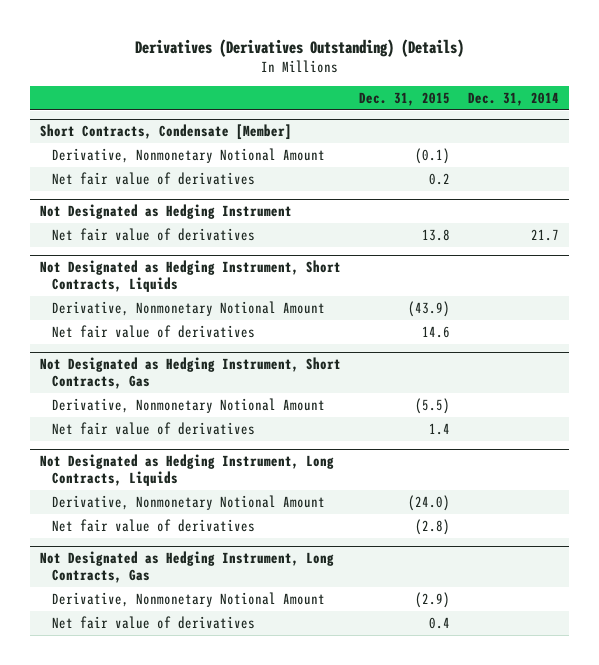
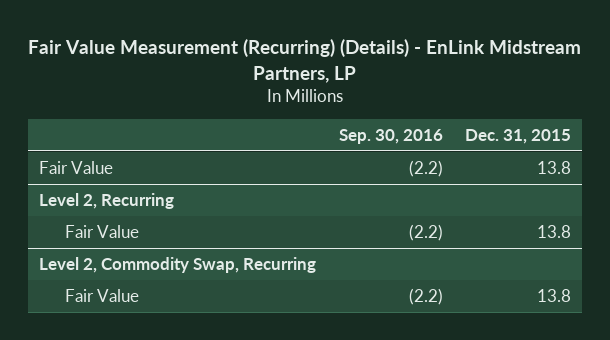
- Derivatives (Derivatives Outstanding) (Details)
+ Fair Value Measurement (Recurring) (Details) - EnLink Midstream Partners, LP
- | Dec. 31, 2015 | Dec. 31, 2014
+ | Sep. 30, 2016 | Dec. 31, 2015
- Short Contracts, Condensate [Member]
- Derivative, Nonmonetary Notional Amount | (0.1) |
- Net fair value of derivatives | 0.2 |
- Not Designated as Hedging Instrument
- Net fair value of derivatives | 13.8 | 21.7
- Not Designated as Hedging Instrument, Short Contracts, Liquids
- Derivative, Nonmonetary Notional Amount | (43.9) |
- Net fair value of derivatives | 14.6 |
- Not Designated as Hedging Instrument, Short Contracts, Gas
- Derivative, Nonmonetary Notional Amount | (5.5) |
- Net fair value of derivatives | 1.4 |
- Not Designated as Hedging Instrument, Long Contracts, Liquids
- Derivative, Nonmonetary Notional Amount | (24.0) |
- Net fair value of derivatives | (2.8) |
- Not Designated as Hedging Instrument, Long Contracts, Gas
- Derivative, Nonmonetary Notional Amount | (2.9) |
- Net fair value of derivatives | 0.4 |
+ Fair Value | (2.2) | 13.8
+ Level 2, Recurring
+ Fair Value | (2.2) | 13.8
+ Level 2, Commodity Swap, Recurring
+ Fair Value | (2.2) | 13.8

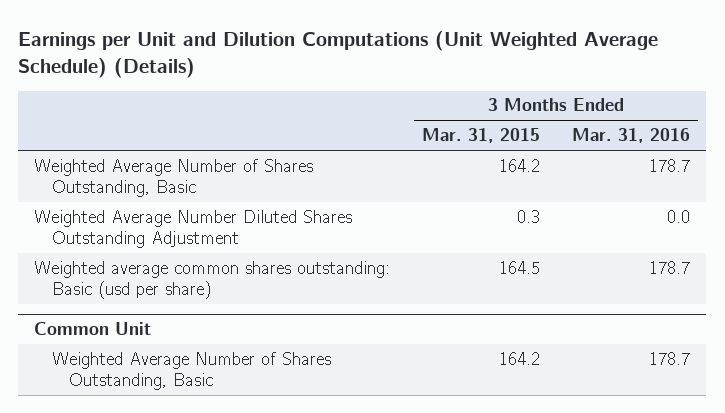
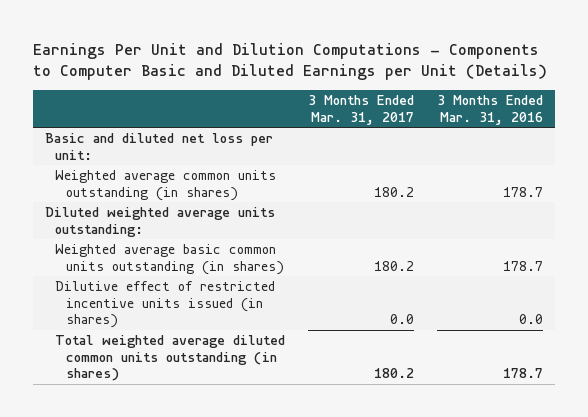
- Earnings per Unit and Dilution Computations (Unit Weighted Average Schedule) (Details)
+ Earnings Per Unit and Dilution Computations - Components to Computer Basic and Diluted Earnings per Unit (Details)
- | 3 Months Ended Mar. 31, 2015 | 3 Months Ended Mar. 31, 2016
+ | 3 Months Ended Mar. 31, 2017 | 3 Months Ended Mar. 31, 2016
- Weighted Average Number of Shares Outstanding, Basic | 164.2 | 178.7
- Weighted Average Number Diluted Shares Outstanding Adjustment | 0.3 | 0.0
- Weighted average common shares outstanding: Basic (usd per share) | 164.5 | 178.7
- Common Unit
- Weighted Average Number of Shares Outstanding, Basic | 164.2 | 178.7
+ Basic and diluted net loss per unit:
+ Weighted average common units outstanding (in shares) | 180.2 | 178.7
+ Diluted weighted average units outstanding:
+ Weighted average basic common units outstanding (in shares) | 180.2 | 178.7
+ Dilutive effect of restricted incentive units issued (in shares) | 0.0 | 0.0
+ Total weighted average diluted common units outstanding (in shares) | 180.2 | 178.7

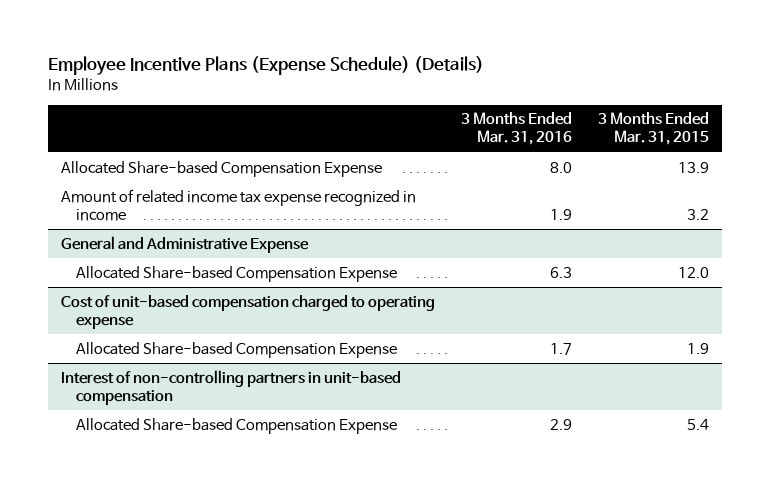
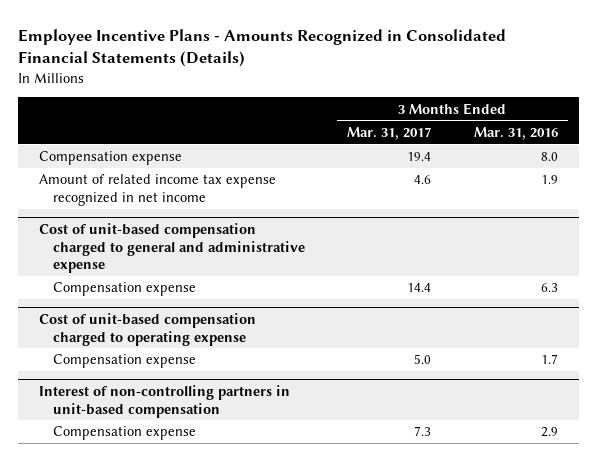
- Employee Incentive Plans (Expense Schedule) (Details)
+ Employee Incentive Plans - Amounts Recognized in Consolidated Financial Statements (Details)
- | 3 Months Ended Mar. 31, 2016 | 3 Months Ended Mar. 31, 2015
+ | 3 Months Ended Mar. 31, 2017 | 3 Months Ended Mar. 31, 2016
- Allocated Share-based Compensation Expense | 8.0 | 13.9
- Amount of related income tax expense recognized in income | 1.9 | 3.2
- General and Administrative Expense
- Allocated Share-based Compensation Expense | 6.3 | 12.0
+ Compensation expense | 19.4 | 8.0
+ Amount of related income tax expense recognized in net income | 4.6 | 1.9
+ Cost of unit-based compensation charged to general and administrative expense
+ Compensation expense | 14.4 | 6.3
@ Cost of unit-based compensation charged to operating expense
- Allocated Share-based Compensation Expense | 1.7 | 1.9
+ Compensation expense | 5.0 | 1.7
@ Interest of non-controlling partners in unit-based compensation
- Allocated Share-based Compensation Expense | 2.9 | 5.4
+ Compensation expense | 7.3 | 2.9

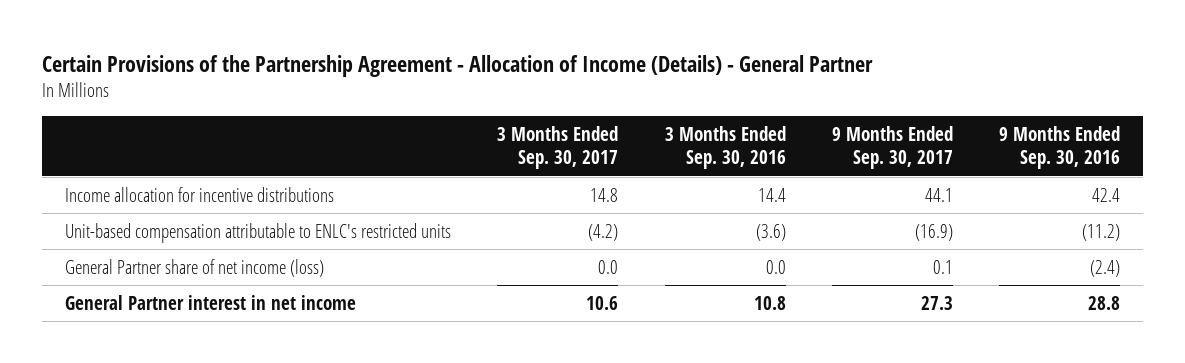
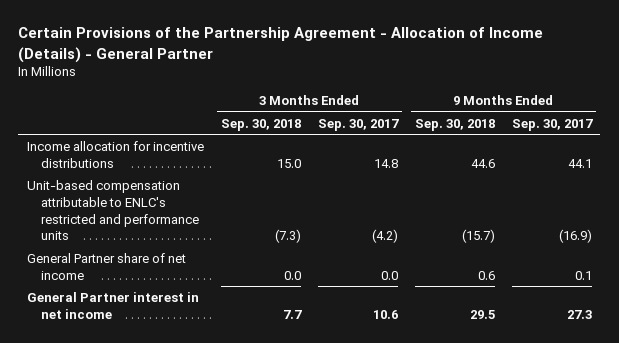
- | 3 Months Ended Sep. 30, 2017 | 3 Months Ended Sep. 30, 2016 | 9 Months Ended Sep. 30, 2017 | 9 Months Ended Sep. 30, 2016
+ | 3 Months Ended Sep. 30, 2018 | 3 Months Ended Sep. 30, 2017 | 9 Months Ended Sep. 30, 2018 | 9 Months Ended Sep. 30, 2017
- Unit-based compensation attributable to ENLC's restricted units | (4.2) | (3.6) | (16.9) | (11.2)
- General Partner share of net income (loss) | 0.0 | 0.0 | 0.1 | (2.4)
+ Unit-based compensation attributable to ENLC's restricted and performance units | (7.3) | (4.2) | (15.7) | (16.9)
+ General Partner share of net income | 0.0 | 0.0 | 0.6 | 0.1

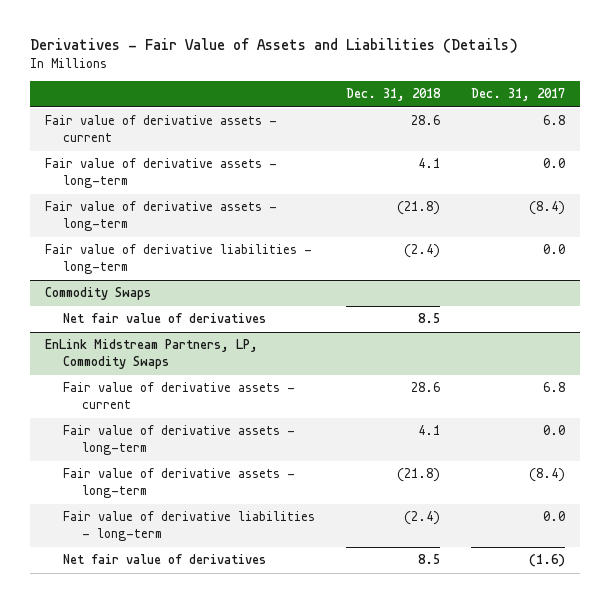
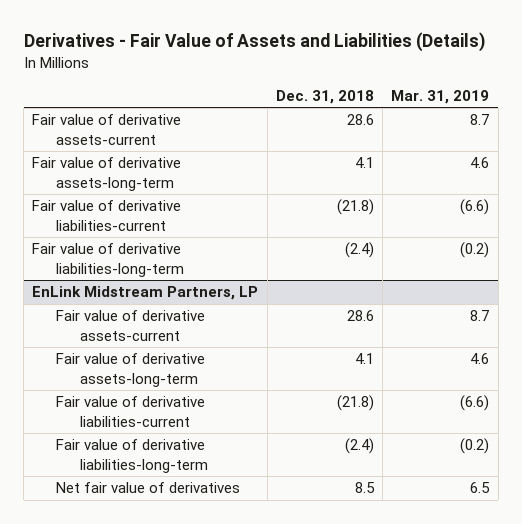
- | Dec. 31, 2018 | Dec. 31, 2017
+ | Dec. 31, 2018 | Mar. 31, 2019
- Fair value of derivative assets - current | 28.6 | 6.8
- Fair value of derivative assets - long-term | 4.1 | 0.0
- Fair value of derivative assets - long-term | (21.8) | (8.4)
- Fair value of derivative liabilities - long-term | (2.4) | 0.0
- Commodity Swaps
- Net fair value of derivatives | 8.5 |
- EnLink Midstream Partners, LP, Commodity Swaps
- Fair value of derivative assets - current | 28.6 | 6.8
- Fair value of derivative assets - long-term | 4.1 | 0.0
- Fair value of derivative assets - long-term | (21.8) | (8.4)
- Fair value of derivative liabilities - long-term | (2.4) | 0.0
+ Fair value of derivative assets-current | 28.6 | 8.7
+ Fair value of derivative assets-long-term | 4.1 | 4.6
+ Fair value of derivative liabilities-current | (21.8) | (6.6)
+ Fair value of derivative liabilities-long-term | (2.4) | (0.2)
+ EnLink Midstream Partners, LP
+ Fair value of derivative assets-current | 28.6 | 8.7
+ Fair value of derivative assets-long-term | 4.1 | 4.6
+ Fair value of derivative liabilities-current | (21.8) | (6.6)
+ Fair value of derivative liabilities-long-term | (2.4) | (0.2)

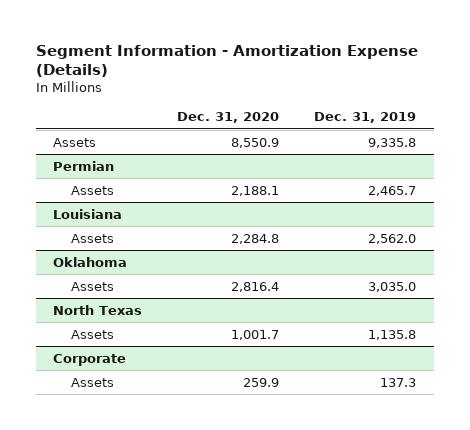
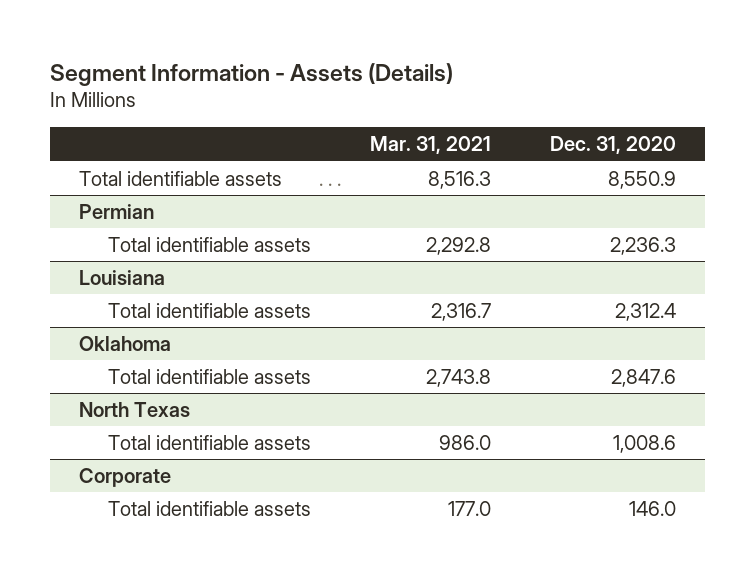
- Segment Information - Amortization Expense (Details)
+ Segment Information - Assets (Details)
- | Dec. 31, 2020 | Dec. 31, 2019
+ | Mar. 31, 2021 | Dec. 31, 2020
- Assets | 8,550.9 | 9,335.8
+ Total identifiable assets | 8,516.3 | 8,550.9
@ Permian
- Assets | 2,188.1 | 2,465.7
+ Total identifiable assets | 2,292.8 | 2,236.3
@ Louisiana
- Assets | 2,284.8 | 2,562.0
+ Total identifiable assets | 2,316.7 | 2,312.4
@ Oklahoma
- Assets | 2,816.4 | 3,035.0
+ Total identifiable assets | 2,743.8 | 2,847.6
@ North Texas
- Assets | 1,001.7 | 1,135.8
+ Total identifiable assets | 986.0 | 1,008.6
@ Corporate
- Assets | 259.9 | 137.3
+ Total identifiable assets | 177.0 | 146.0

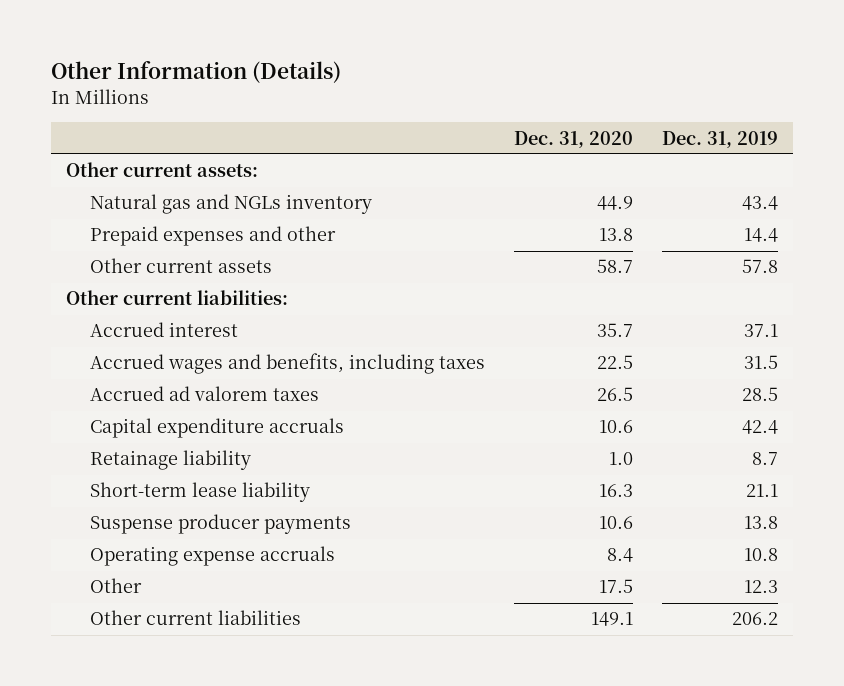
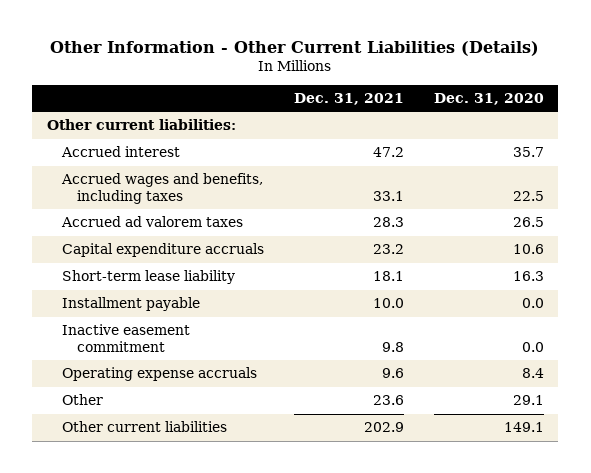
- Other Information (Details)
+ Other Information - Other Current Liabilities (Details)
- | Dec. 31, 2020 | Dec. 31, 2019
+ | Dec. 31, 2021 | Dec. 31, 2020
- Other current assets:
- Natural gas and NGLs inventory | 44.9 | 43.4
- Prepaid expenses and other | 13.8 | 14.4
- Other current assets | 58.7 | 57.8
- Retainage liability | 1.0 | 8.7
- Suspense producer payments | 10.6 | 13.8
+ Installment payable | 10.0 | 0.0
+ Inactive easement commitment | 9.8 | 0.0
- Other | 17.5 | 12.3
+ Other | 23.6 | 29.1

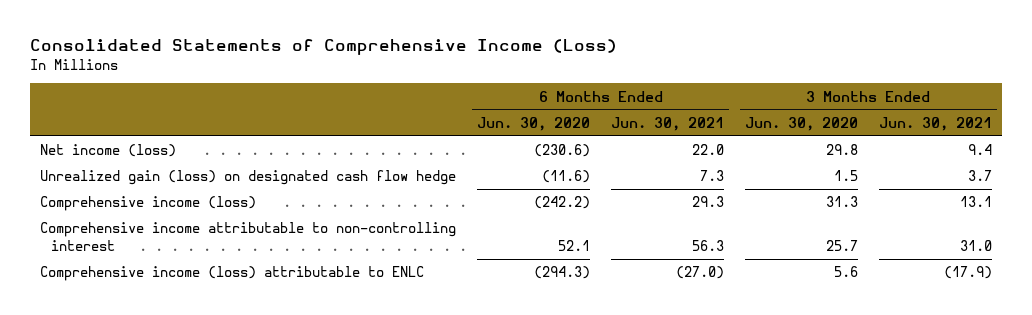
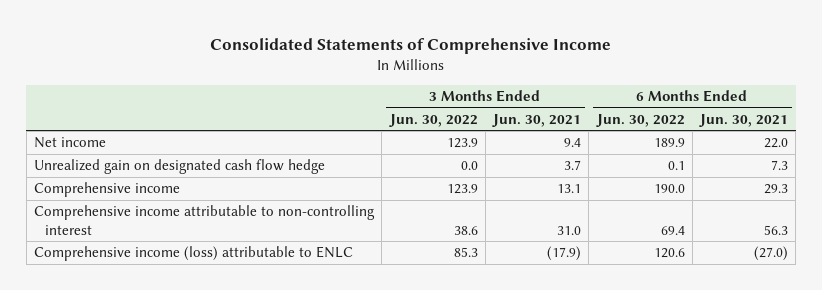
- Consolidated Statements of Comprehensive Income (Loss)
+ Consolidated Statements of Comprehensive Income
- | 6 Months Ended Jun. 30, 2020 | 6 Months Ended Jun. 30, 2021 | 3 Months Ended Jun. 30, 2020 | 3 Months Ended Jun. 30, 2021
+ | 3 Months Ended Jun. 30, 2022 | 3 Months Ended Jun. 30, 2021 | 6 Months Ended Jun. 30, 2022 | 6 Months Ended Jun. 30, 2021
- Net income (loss) | (230.6) | 22.0 | 29.8 | 9.4
- Unrealized gain (loss) on designated cash flow hedge | (11.6) | 7.3 | 1.5 | 3.7
- Comprehensive income (loss) | (242.2) | 29.3 | 31.3 | 13.1
+ Net income | 123.9 | 9.4 | 189.9 | 22.0
+ Unrealized gain on designated cash flow hedge | 0.0 | 3.7 | 0.1 | 7.3
+ Comprehensive income | 123.9 | 13.1 | 190.0 | 29.3

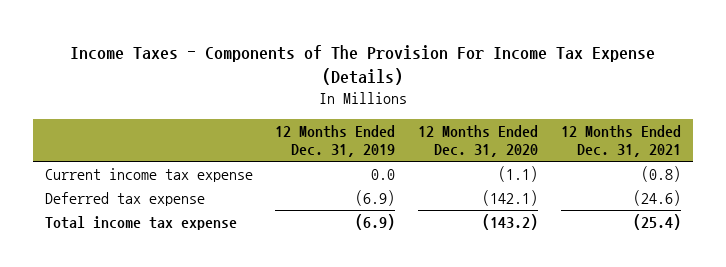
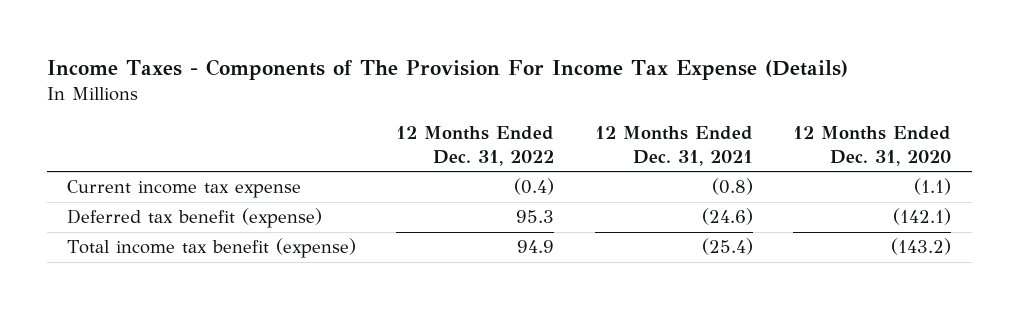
- | 12 Months Ended Dec. 31, 2019 | 12 Months Ended Dec. 31, 2020 | 12 Months Ended Dec. 31, 2021
+ | 12 Months Ended Dec. 31, 2022 | 12 Months Ended Dec. 31, 2021 | 12 Months Ended Dec. 31, 2020
- Deferred tax expense | (6.9) | (142.1) | (24.6)
- Total income tax expense | (6.9) | (143.2) | (25.4)
+ Deferred tax benefit (expense) | 95.3 | (24.6) | (142.1)
+ Total income tax benefit (expense) | 94.9 | (25.4) | (143.2)

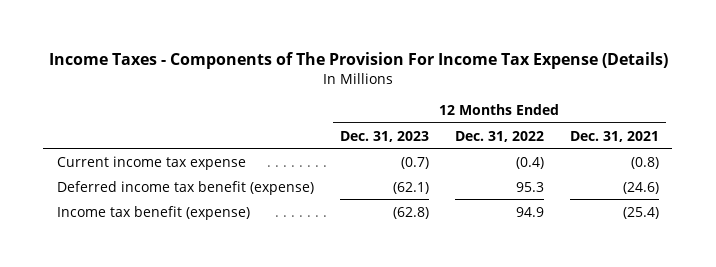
- | 12 Months Ended Dec. 31, 2022 | 12 Months Ended Dec. 31, 2021 | 12 Months Ended Dec. 31, 2020
+ | 12 Months Ended Dec. 31, 2023 | 12 Months Ended Dec. 31, 2022 | 12 Months Ended Dec. 31, 2021
- Deferred tax benefit (expense) | 95.3 | (24.6) | (142.1)
- Total income tax benefit (expense) | 94.9 | (25.4) | (143.2)
+ Deferred income tax benefit (expense) | (62.1) | 95.3 | (24.6)
+ Income tax benefit (expense) | (62.8) | 94.9 | (25.4)

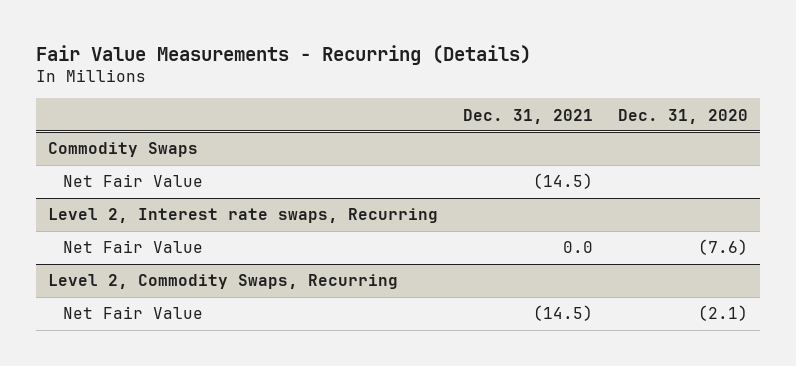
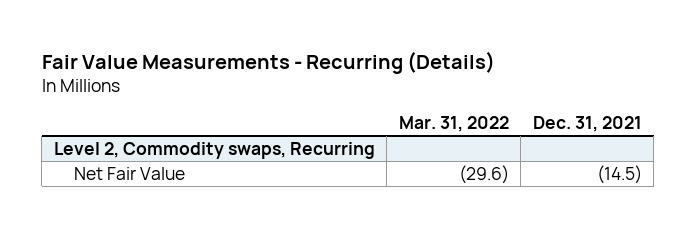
- | Dec. 31, 2021 | Dec. 31, 2020
+ | Mar. 31, 2022 | Dec. 31, 2021
- Commodity Swaps
- Net Fair Value | (14.5) |
- Level 2, Interest rate swaps, Recurring
- Net Fair Value | 0.0 | (7.6)
- Level 2, Commodity Swaps, Recurring
+ Level 2, Commodity swaps, Recurring

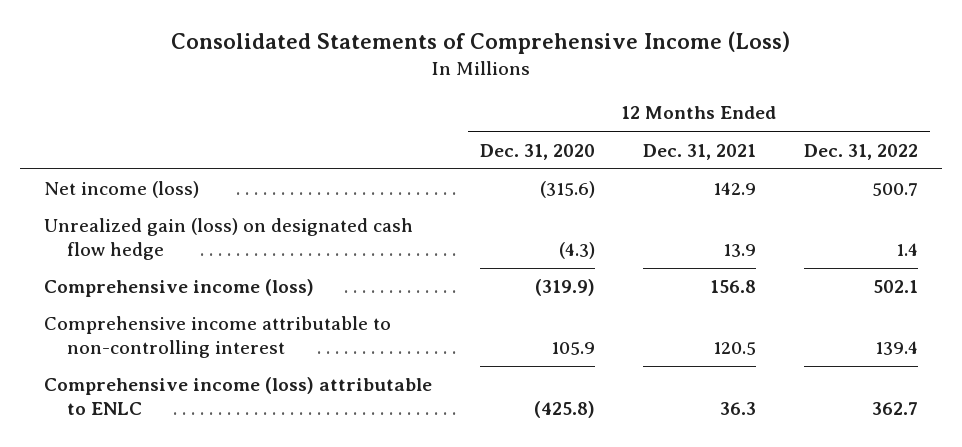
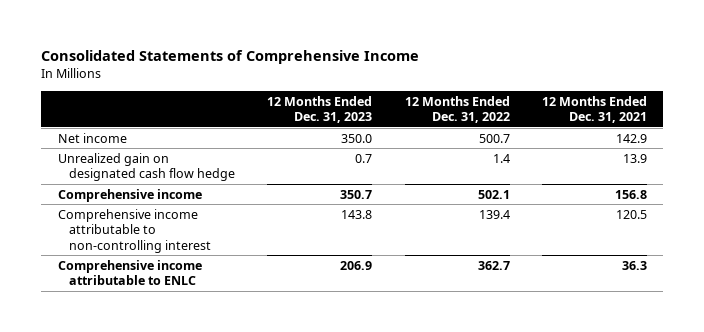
- Consolidated Statements of Comprehensive Income (Loss)
+ Consolidated Statements of Comprehensive Income
- | 12 Months Ended Dec. 31, 2020 | 12 Months Ended Dec. 31, 2021 | 12 Months Ended Dec. 31, 2022
+ | 12 Months Ended Dec. 31, 2023 | 12 Months Ended Dec. 31, 2022 | 12 Months Ended Dec. 31, 2021
- Net income (loss) | (315.6) | 142.9 | 500.7
- Unrealized gain (loss) on designated cash flow hedge | (4.3) | 13.9 | 1.4
- Comprehensive income (loss) | (319.9) | 156.8 | 502.1
+ Net income | 350.0 | 500.7 | 142.9
+ Unrealized gain on designated cash flow hedge | 0.7 | 1.4 | 13.9
+ Comprehensive income | 350.7 | 502.1 | 156.8
- Comprehensive income (loss) attributable to ENLC | (425.8) | 36.3 | 362.7
+ Comprehensive income attributable to ENLC | 206.9 | 362.7 | 36.3

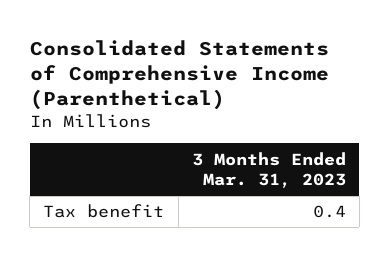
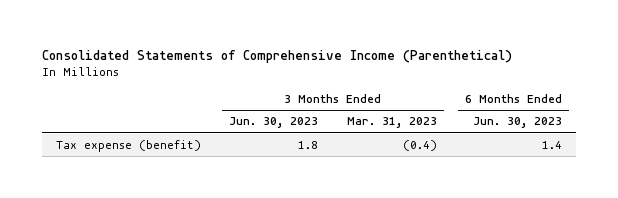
- | 3 Months Ended Mar. 31, 2023
+ | 3 Months Ended Jun. 30, 2023 | 3 Months Ended Mar. 31, 2023 | 6 Months Ended Jun. 30, 2023
- Tax benefit | 0.4
+ Tax expense (benefit) | 1.8 | (0.4) | 1.4

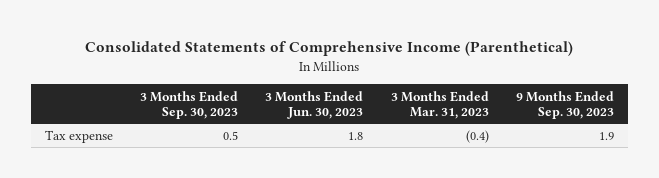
- | 3 Months Ended Jun. 30, 2023 | 3 Months Ended Mar. 31, 2023 | 6 Months Ended Jun. 30, 2023
+ | 3 Months Ended Sep. 30, 2023 | 3 Months Ended Jun. 30, 2023 | 3 Months Ended Mar. 31, 2023 | 9 Months Ended Sep. 30, 2023
- Tax expense (benefit) | 1.8 | (0.4) | 1.4
+ Tax expense | 0.5 | 1.8 | (0.4) | 1.9

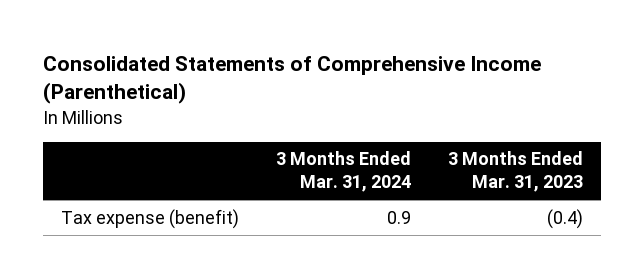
- | 3 Months Ended Sep. 30, 2023 | 3 Months Ended Jun. 30, 2023 | 3 Months Ended Mar. 31, 2023 | 9 Months Ended Sep. 30, 2023
+ | 3 Months Ended Mar. 31, 2024 | 3 Months Ended Mar. 31, 2023
- Tax expense | 0.5 | 1.8 | (0.4) | 1.9
+ Tax expense (benefit) | 0.9 | (0.4)

